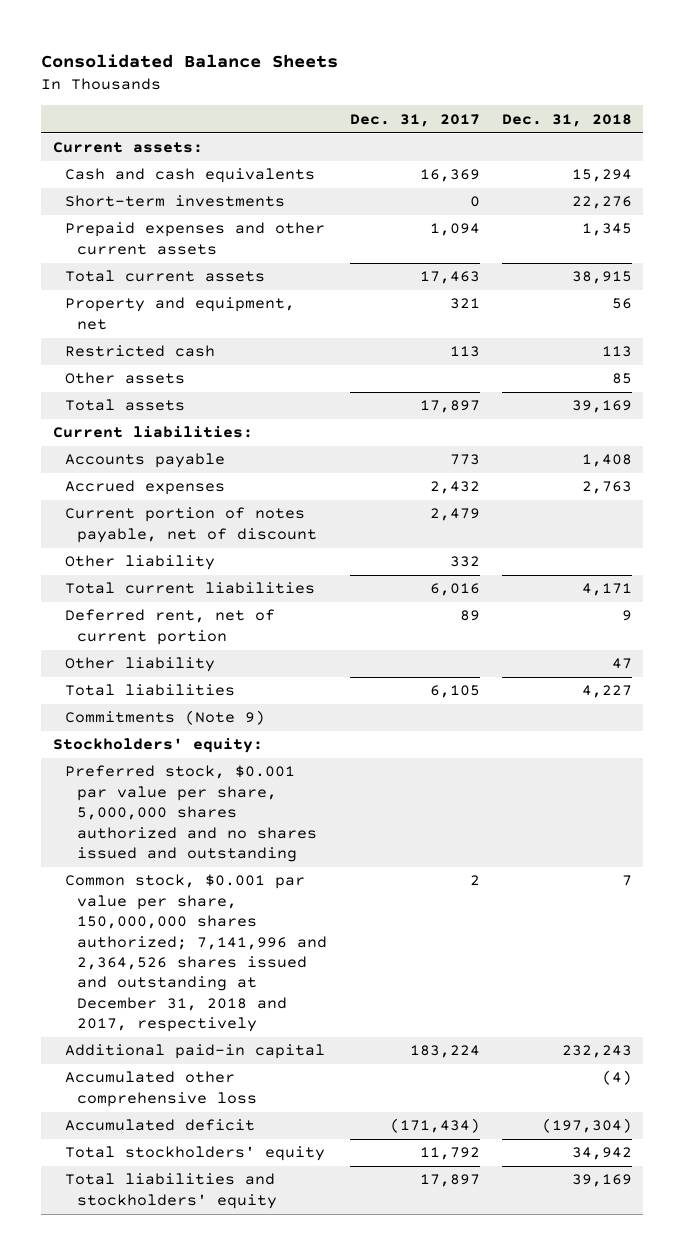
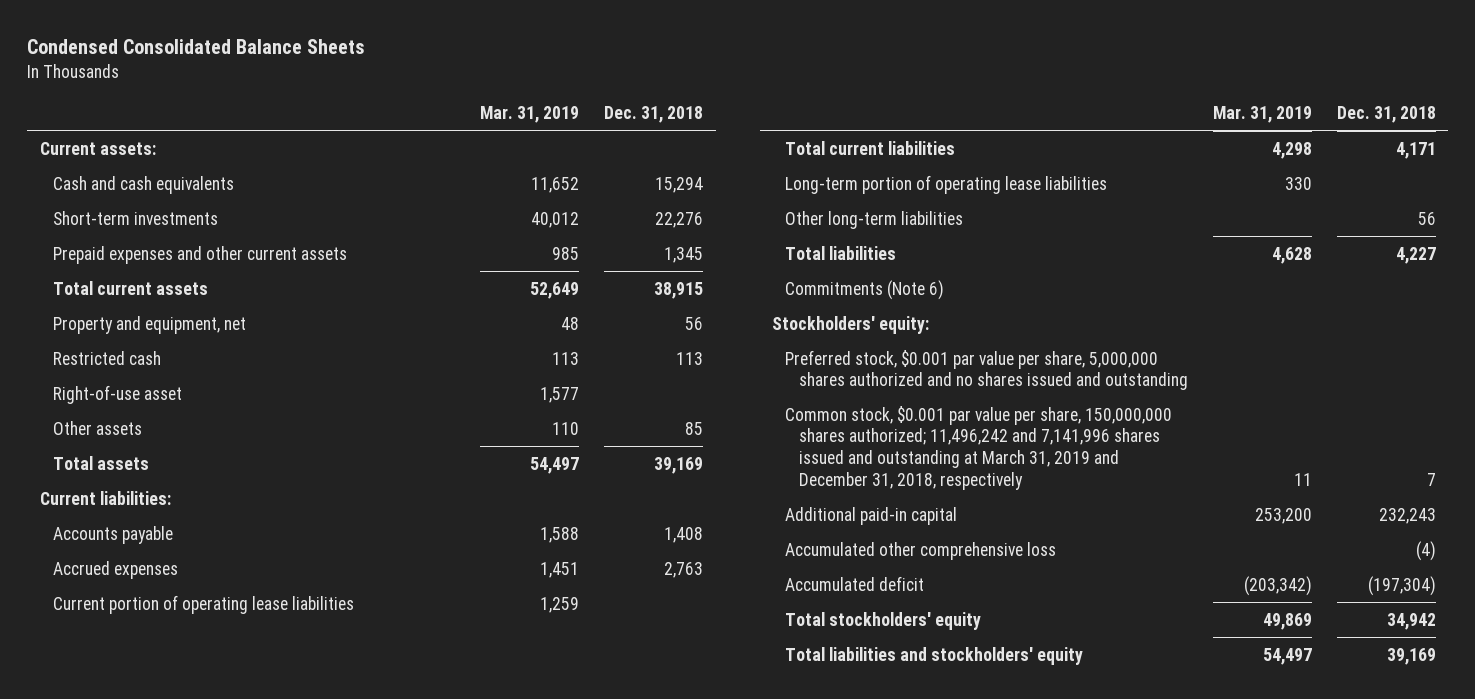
- Consolidated Balance Sheets
+ Condensed Consolidated Balance Sheets
- | Dec. 31, 2017 | Dec. 31, 2018
+ | Mar. 31, 2019 | Dec. 31, 2018
+ Right-of-use asset | 1,577 |
- Current portion of notes payable, net of discount | 2,479 |
- Other liability | 332 |
+ Current portion of operating lease liabilities | 1,259 |
- Deferred rent, net of current portion | 89 | 9
- Other liability | | 47
+ Long-term portion of operating lease liabilities | 330 |
+ Other long-term liabilities | | 56
- Commitments (Note 9)
+ Commitments (Note 6)
- Common stock, $0.001 par value per share, 150,000,000 shares authorized; 7,141,996 and 2,364,526 shares issued and outstanding at December 31, 2018 and 2017, respectively | 2 | 7
+ Common stock, $0.001 par value per share, 150,000,000 shares authorized; 11,496,242 and 7,141,996 shares issued and outstanding at March 31, 2019 and December 31, 2018, respectively | 11 | 7

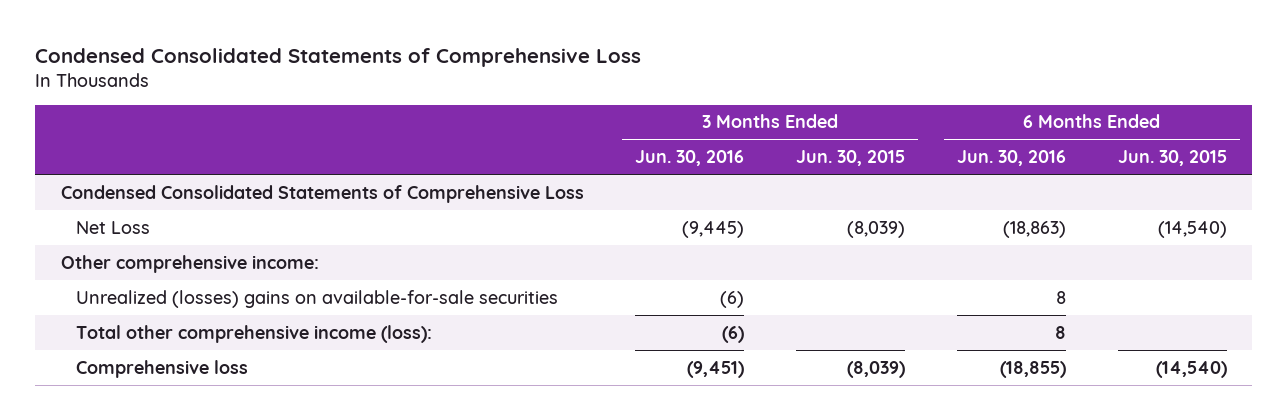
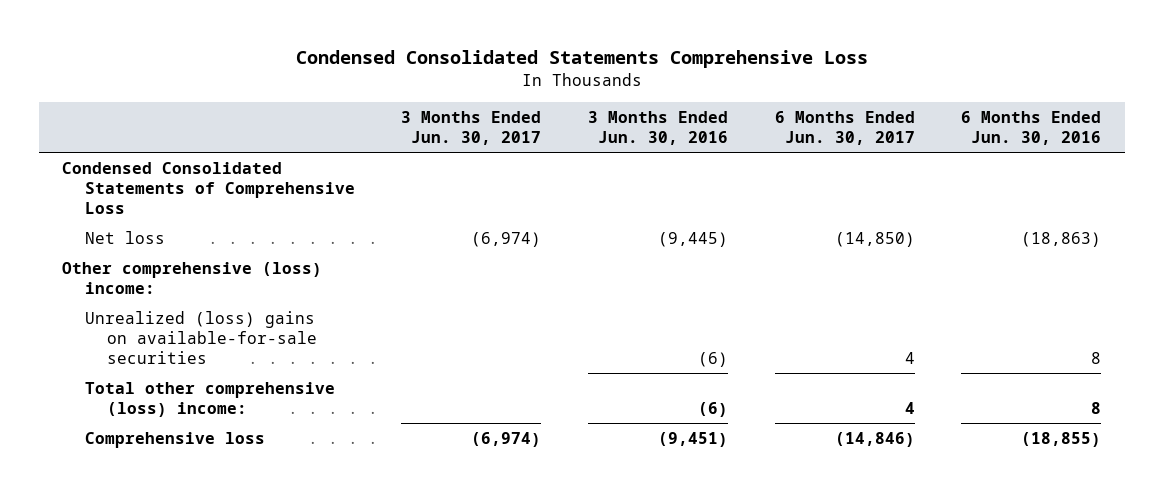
- Condensed Consolidated Statements of Comprehensive Loss
+ Condensed Consolidated Statements Comprehensive Loss
- | 3 Months Ended Jun. 30, 2016 | 3 Months Ended Jun. 30, 2015 | 6 Months Ended Jun. 30, 2016 | 6 Months Ended Jun. 30, 2015
+ | 3 Months Ended Jun. 30, 2017 | 3 Months Ended Jun. 30, 2016 | 6 Months Ended Jun. 30, 2017 | 6 Months Ended Jun. 30, 2016
- Net Loss | (9,445) | (8,039) | (18,863) | (14,540)
- Other comprehensive income:
- Unrealized (losses) gains on available-for-sale securities | (6) | | 8 |
- Total other comprehensive income (loss): | (6) | | 8 |
+ Net loss | (6,974) | (9,445) | (14,850) | (18,863)
+ Other comprehensive (loss) income:
+ Unrealized (loss) gains on available-for-sale securities | | (6) | 4 | 8
+ Total other comprehensive (loss) income: | | (6) | 4 | 8

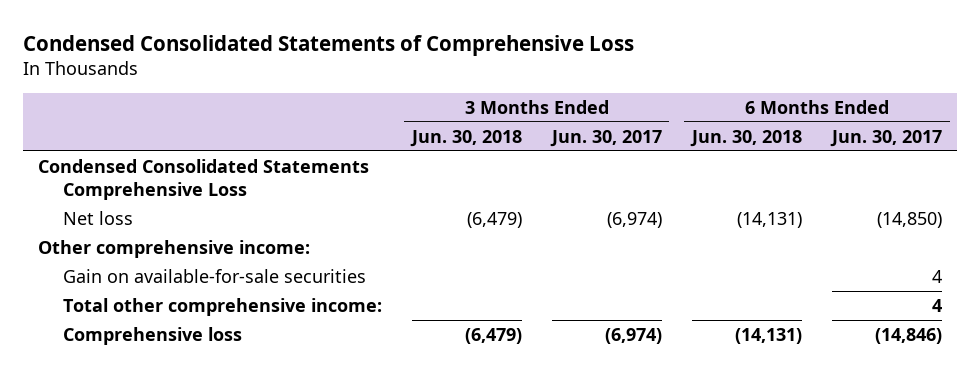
- Condensed Consolidated Statements Comprehensive Loss
+ Condensed Consolidated Statements of Comprehensive Loss
- | 3 Months Ended Jun. 30, 2017 | 3 Months Ended Jun. 30, 2016 | 6 Months Ended Jun. 30, 2017 | 6 Months Ended Jun. 30, 2016
+ | 3 Months Ended Jun. 30, 2018 | 3 Months Ended Jun. 30, 2017 | 6 Months Ended Jun. 30, 2018 | 6 Months Ended Jun. 30, 2017
- Condensed Consolidated Statements of Comprehensive Loss
+ Condensed Consolidated Statements Comprehensive Loss
- Other comprehensive (loss) income:
- Unrealized (loss) gains on available-for-sale securities | | (6) | 4 | 8
- Total other comprehensive (loss) income: | | (6) | 4 | 8
+ Other comprehensive income:
+ Gain on available-for-sale securities | | | | 4
+ Total other comprehensive income: | | | | 4

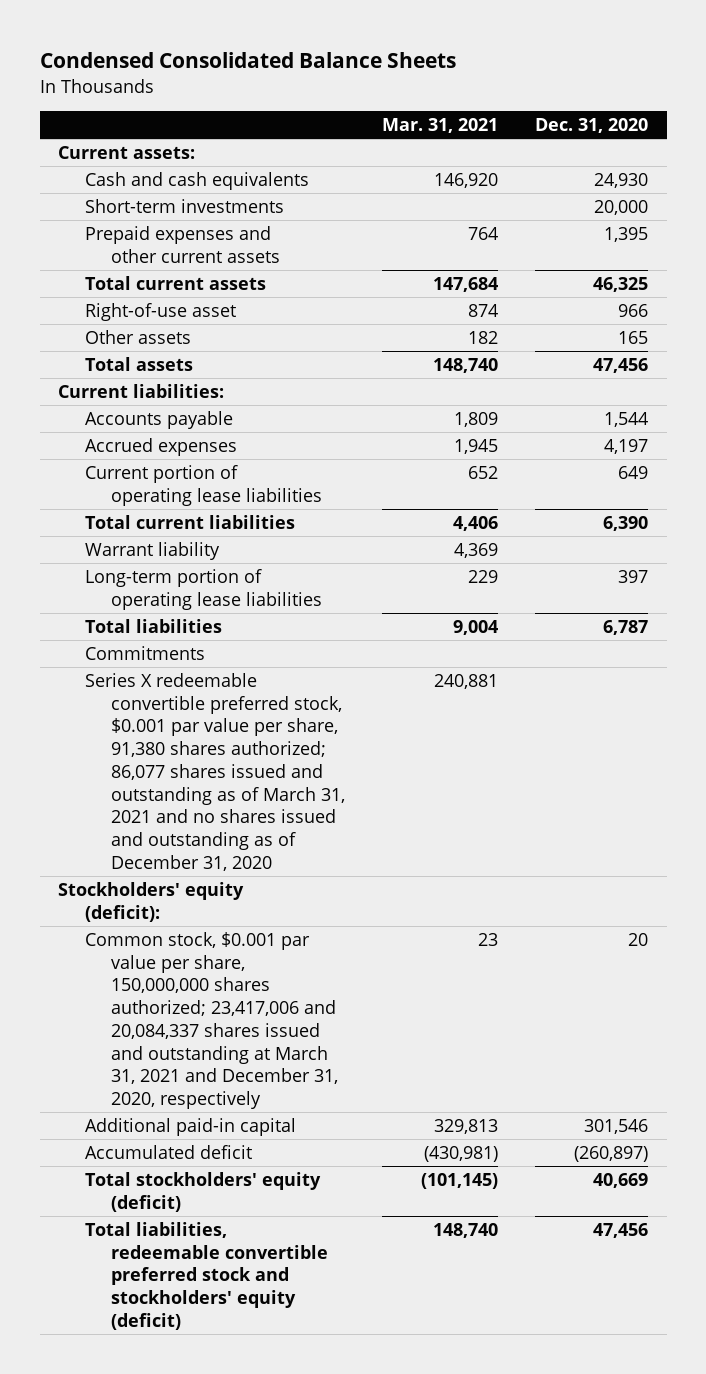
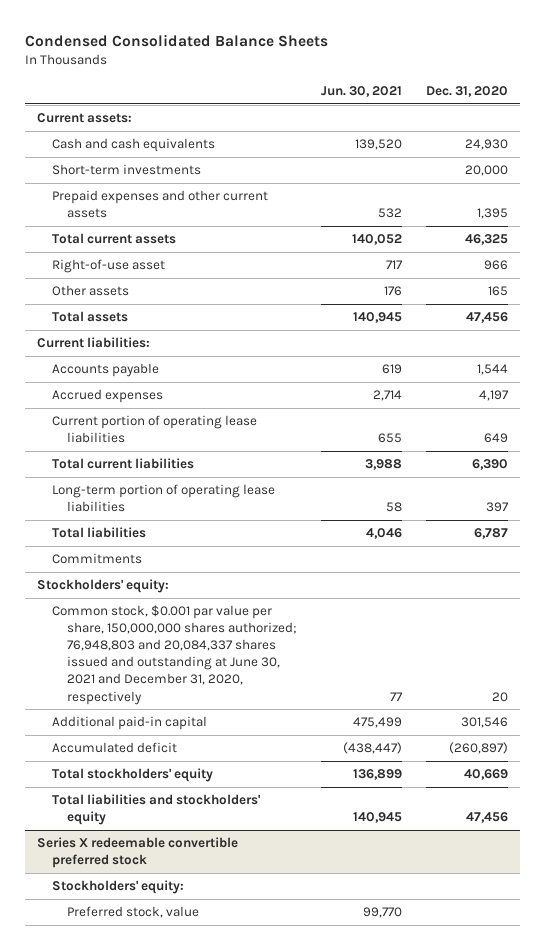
- | Mar. 31, 2021 | Dec. 31, 2020
+ | Jun. 30, 2021 | Dec. 31, 2020
- Warrant liability | 4,369 |
- Series X redeemable convertible preferred stock, $0.001 par value per share, 91,380 shares authorized; 86,077 shares issued and outstanding as of March 31, 2021 and no shares issued and outstanding as of December 31, 2020 | 240,881 |
- Stockholders' equity (deficit):
- Common stock, $0.001 par value per share, 150,000,000 shares authorized; 23,417,006 and 20,084,337 shares issued and outstanding at March 31, 2021 and December 31, 2020, respectively | 23 | 20
+ Stockholders' equity:
+ Common stock, $0.001 par value per share, 150,000,000 shares authorized; 76,948,803 and 20,084,337 shares issued and outstanding at June 30, 2021 and December 31, 2020, respectively | 77 | 20
- Total stockholders' equity (deficit) | (101,145) | 40,669
- Total liabilities, redeemable convertible preferred stock and stockholders' equity (deficit) | 148,740 | 47,456
+ Total stockholders' equity | 136,899 | 40,669
+ Total liabilities and stockholders' equity | 140,945 | 47,456
+ Series X redeemable convertible preferred stock
+ Stockholders' equity:
+ Preferred stock, value | 99,770 |

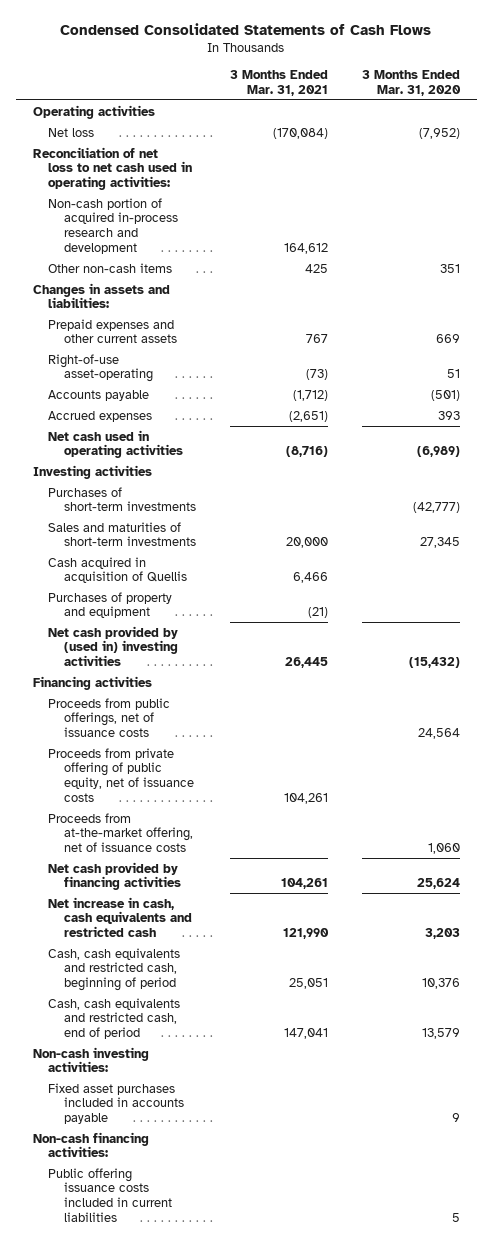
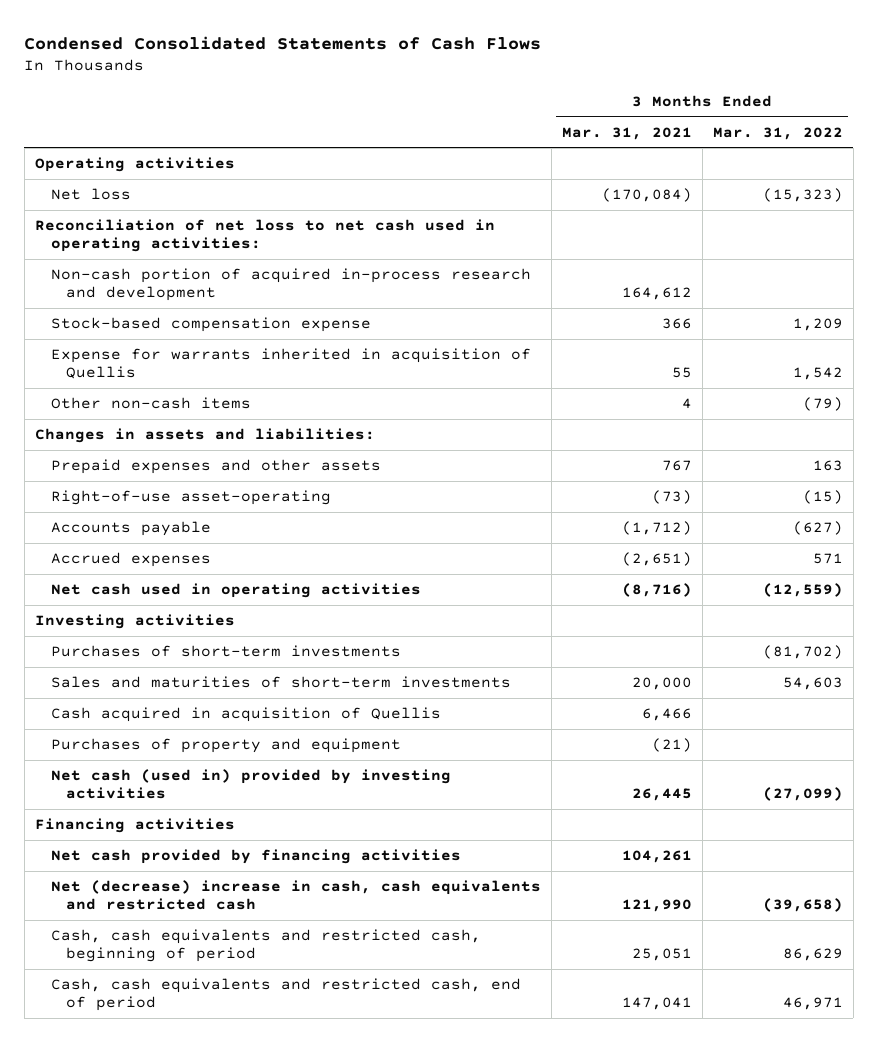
- | 3 Months Ended Mar. 31, 2021 | 3 Months Ended Mar. 31, 2020
+ | 3 Months Ended Mar. 31, 2021 | 3 Months Ended Mar. 31, 2022
- Other non-cash items | 425 | 351
+ Stock-based compensation expense | 366 | 1,209
+ Expense for warrants inherited in acquisition of Quellis | 55 | 1,542
+ Other non-cash items | 4 | (79)
- Prepaid expenses and other current assets | 767 | 669
+ Prepaid expenses and other assets | 767 | 163
- Net cash provided by (used in) investing activities | 26,445 | (15,432)
+ Net cash (used in) provided by investing activities | 26,445 | (27,099)
- Proceeds from public offerings, net of issuance costs | | 24,564
- Proceeds from private offering of public equity, net of issuance costs | 104,261 |
- Proceeds from at-the-market offering, net of issuance costs | | 1,060
- Net increase in cash, cash equivalents and restricted cash | 121,990 | 3,203
+ Net (decrease) increase in cash, cash equivalents and restricted cash | 121,990 | (39,658)
- Non-cash investing activities:
- Fixed asset purchases included in accounts payable | | 9
- Non-cash financing activities:
- Public offering issuance costs included in current liabilities | | 5

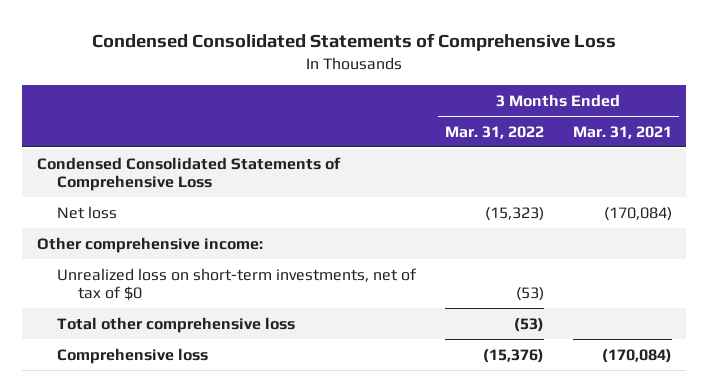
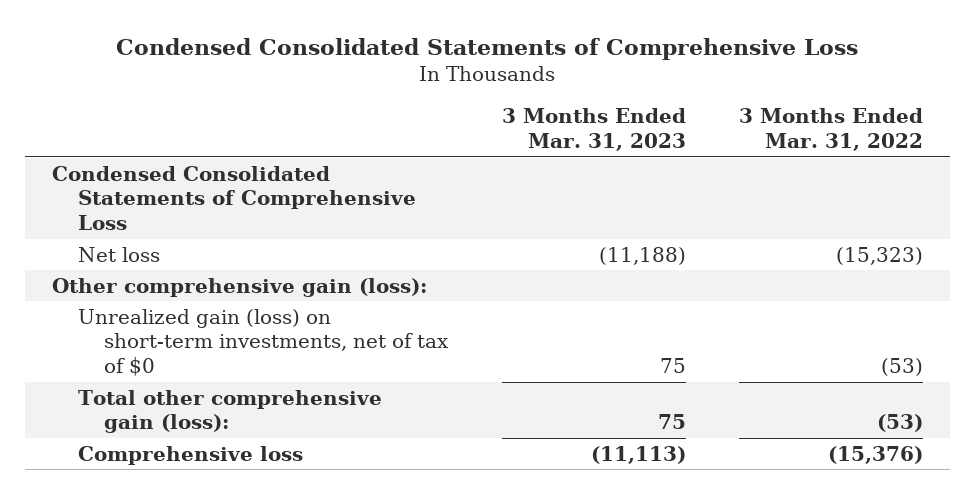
- | 3 Months Ended Mar. 31, 2022 | 3 Months Ended Mar. 31, 2021
+ | 3 Months Ended Mar. 31, 2023 | 3 Months Ended Mar. 31, 2022
- Other comprehensive income:
- Unrealized loss on short-term investments, net of tax of $0 | (53) |
- Total other comprehensive loss | (53) |
+ Other comprehensive gain (loss):
+ Unrealized gain (loss) on short-term investments, net of tax of $0 | 75 | (53)
+ Total other comprehensive gain (loss): | 75 | (53)

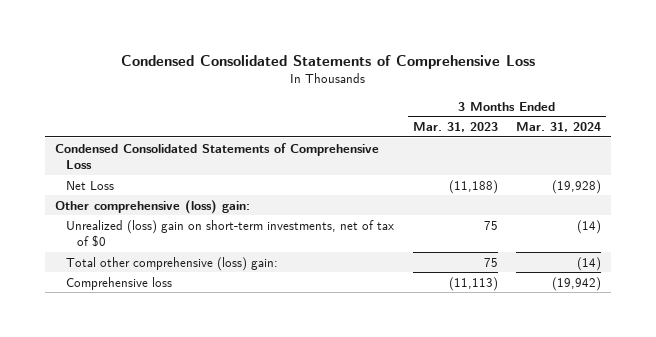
- | 3 Months Ended Mar. 31, 2023 | 3 Months Ended Mar. 31, 2022
+ | 3 Months Ended Mar. 31, 2023 | 3 Months Ended Mar. 31, 2024
- Net loss | (11,188) | (15,323)
- Other comprehensive gain (loss):
- Unrealized gain (loss) on short-term investments, net of tax of $0 | 75 | (53)
- Total other comprehensive gain (loss): | 75 | (53)
+ Net Loss | (11,188) | (19,928)
+ Other comprehensive (loss) gain:
+ Unrealized (loss) gain on short-term investments, net of tax of $0 | 75 | (14)
+ Total other comprehensive (loss) gain: | 75 | (14)

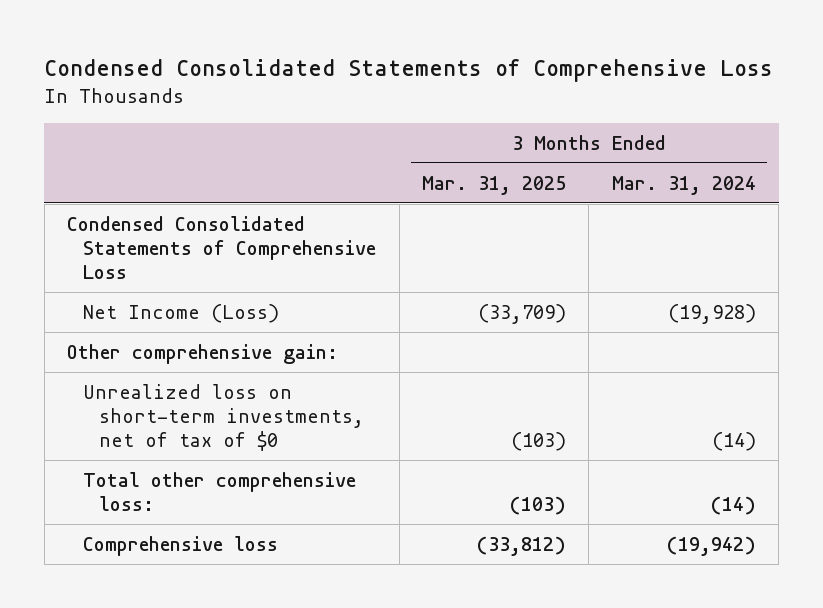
- | 3 Months Ended Mar. 31, 2023 | 3 Months Ended Mar. 31, 2024
+ | 3 Months Ended Mar. 31, 2025 | 3 Months Ended Mar. 31, 2024
- Net Loss | (11,188) | (19,928)
- Other comprehensive (loss) gain:
- Unrealized (loss) gain on short-term investments, net of tax of $0 | 75 | (14)
- Total other comprehensive (loss) gain: | 75 | (14)
+ Net Income (Loss) | (33,709) | (19,928)
+ Other comprehensive gain:
+ Unrealized loss on short-term investments, net of tax of $0 | (103) | (14)
+ Total other comprehensive loss: | (103) | (14)

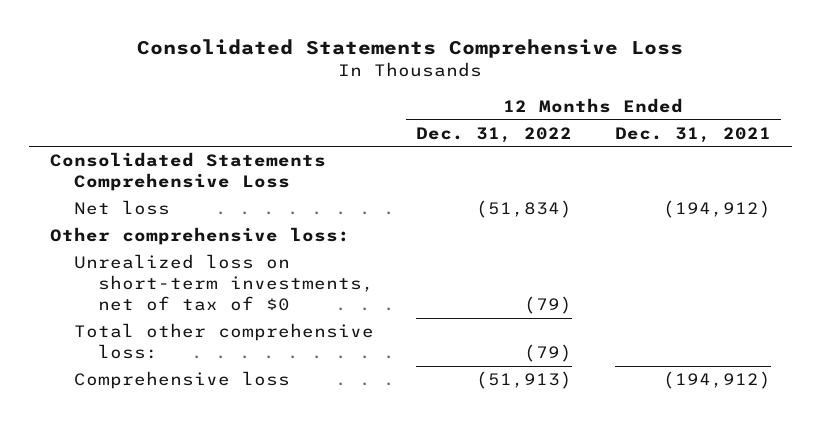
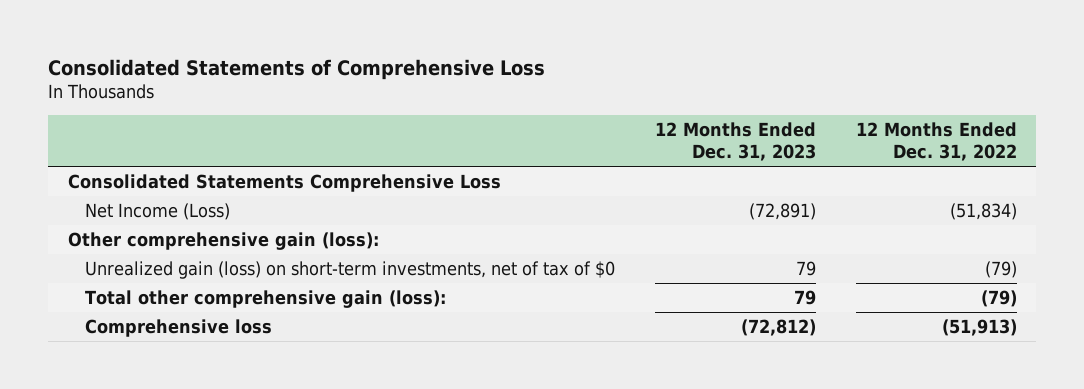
- Consolidated Statements Comprehensive Loss
+ Consolidated Statements of Comprehensive Loss
- | 12 Months Ended Dec. 31, 2022 | 12 Months Ended Dec. 31, 2021
+ | 12 Months Ended Dec. 31, 2023 | 12 Months Ended Dec. 31, 2022
- Net loss | (51,834) | (194,912)
- Other comprehensive loss:
- Unrealized loss on short-term investments, net of tax of $0 | (79) |
- Total other comprehensive loss: | (79) |
+ Net Income (Loss) | (72,891) | (51,834)
+ Other comprehensive gain (loss):
+ Unrealized gain (loss) on short-term investments, net of tax of $0 | 79 | (79)
+ Total other comprehensive gain (loss): | 79 | (79)

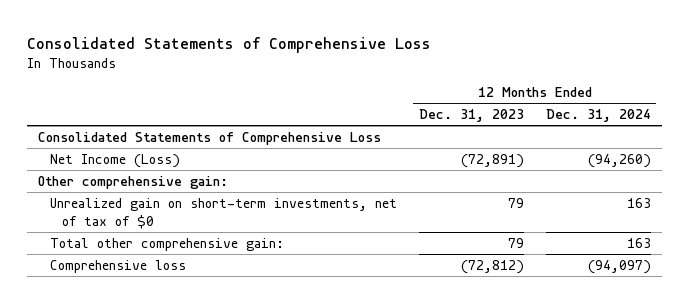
- | 12 Months Ended Dec. 31, 2023 | 12 Months Ended Dec. 31, 2022
+ | 12 Months Ended Dec. 31, 2023 | 12 Months Ended Dec. 31, 2024
- Consolidated Statements Comprehensive Loss
+ Consolidated Statements of Comprehensive Loss
- Other comprehensive gain (loss):
- Unrealized gain (loss) on short-term investments, net of tax of $0 | 79 | (79)
- Total other comprehensive gain (loss): | 79 | (79)
+ Other comprehensive gain:
+ Unrealized gain on short-term investments, net of tax of $0 | 79 | 163
+ Total other comprehensive gain: | 79 | 163

